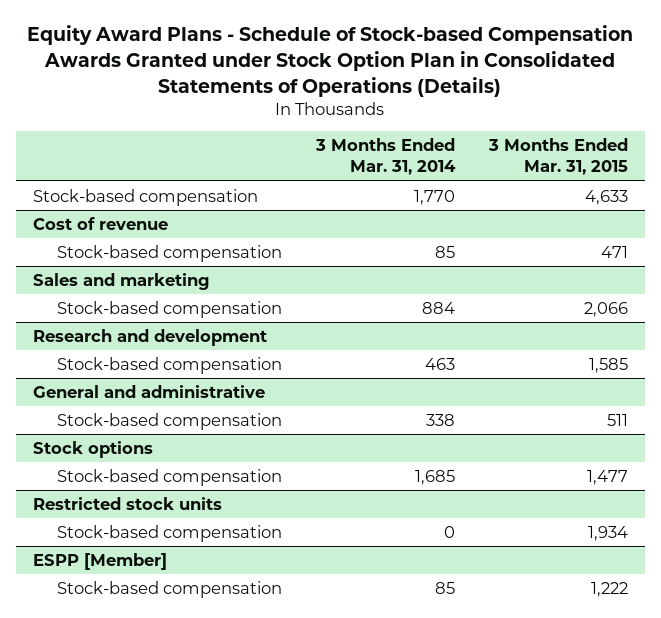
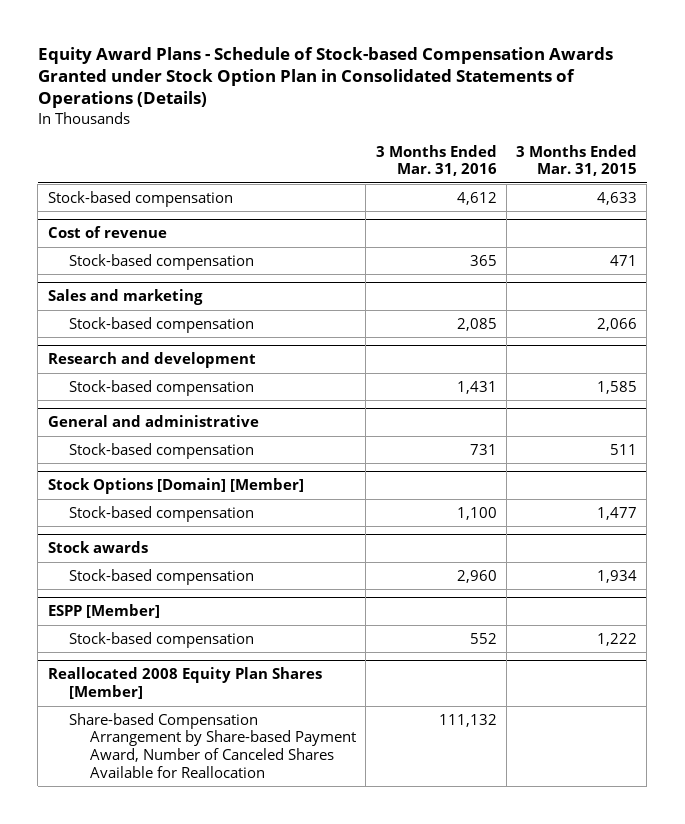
- | 3 Months Ended Mar. 31, 2014 | 3 Months Ended Mar. 31, 2015
+ | 3 Months Ended Mar. 31, 2016 | 3 Months Ended Mar. 31, 2015
- Stock options
+ Stock Options [Domain] [Member]
- Restricted stock units
+ Stock awards
+ Reallocated 2008 Equity Plan Shares [Member]
+ Share-based Compensation Arrangement by Share-based Payment Award, Number of Canceled Shares Available for Reallocation | 111,132 |

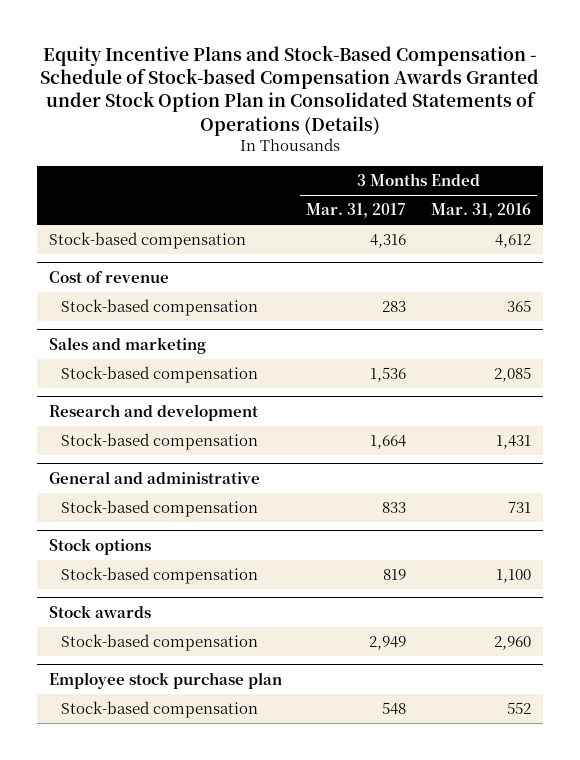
- Equity Award Plans - Schedule of Stock-based Compensation Awards Granted under Stock Option Plan in Consolidated Statements of Operations (Details)
+ Equity Incentive Plans and Stock-Based Compensation - Schedule of Stock-based Compensation Awards Granted under Stock Option Plan in Consolidated Statements of Operations (Details)
- | 3 Months Ended Mar. 31, 2016 | 3 Months Ended Mar. 31, 2015
+ | 3 Months Ended Mar. 31, 2017 | 3 Months Ended Mar. 31, 2016
- Stock Options [Domain] [Member]
+ Stock options
- ESPP [Member]
+ Employee stock purchase plan
- Reallocated 2008 Equity Plan Shares [Member]
- Share-based Compensation Arrangement by Share-based Payment Award, Number of Canceled Shares Available for Reallocation | 111,132 |

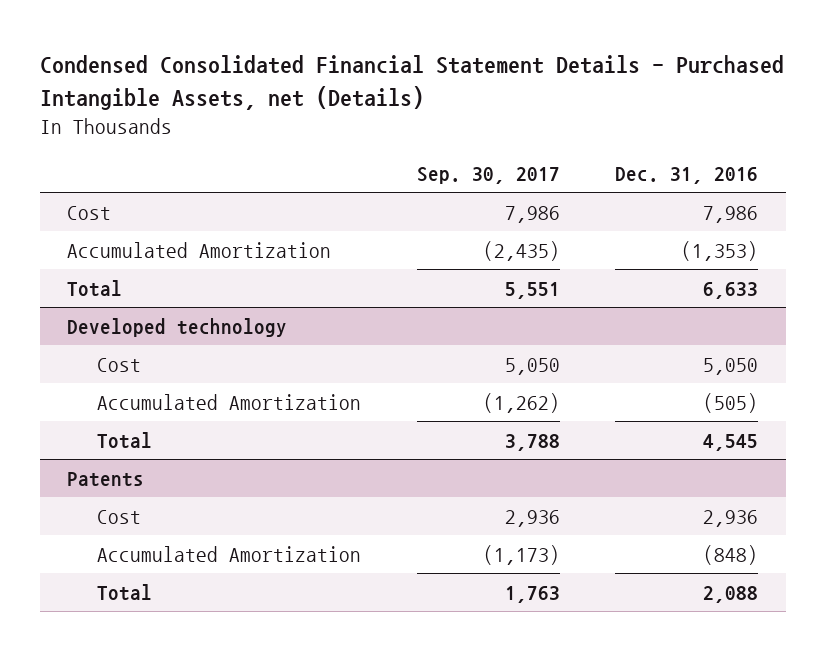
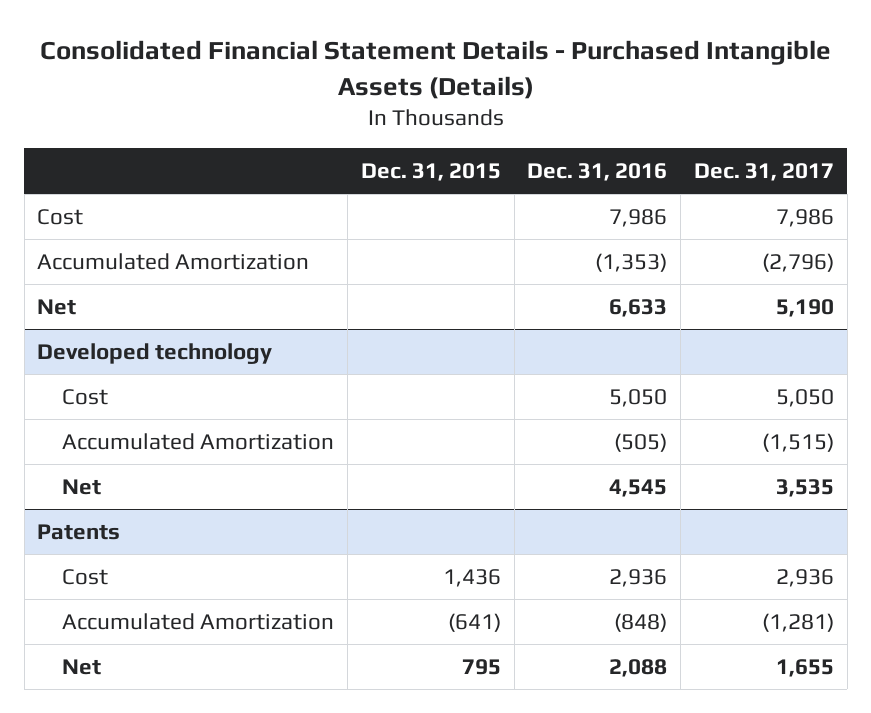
- Condensed Consolidated Financial Statement Details - Purchased Intangible Assets, net (Details)
+ Consolidated Financial Statement Details - Purchased Intangible Assets (Details)
- | Sep. 30, 2017 | Dec. 31, 2016
+ | Dec. 31, 2015 | Dec. 31, 2016 | Dec. 31, 2017
- Total | 5,551 | 6,633
+ Net | | 6,633 | 5,190
@ Developed technology
- Total | 3,788 | 4,545
+ Net | | 4,545 | 3,535
@ Patents
- Total | 1,763 | 2,088
+ Net | 795 | 2,088 | 1,655

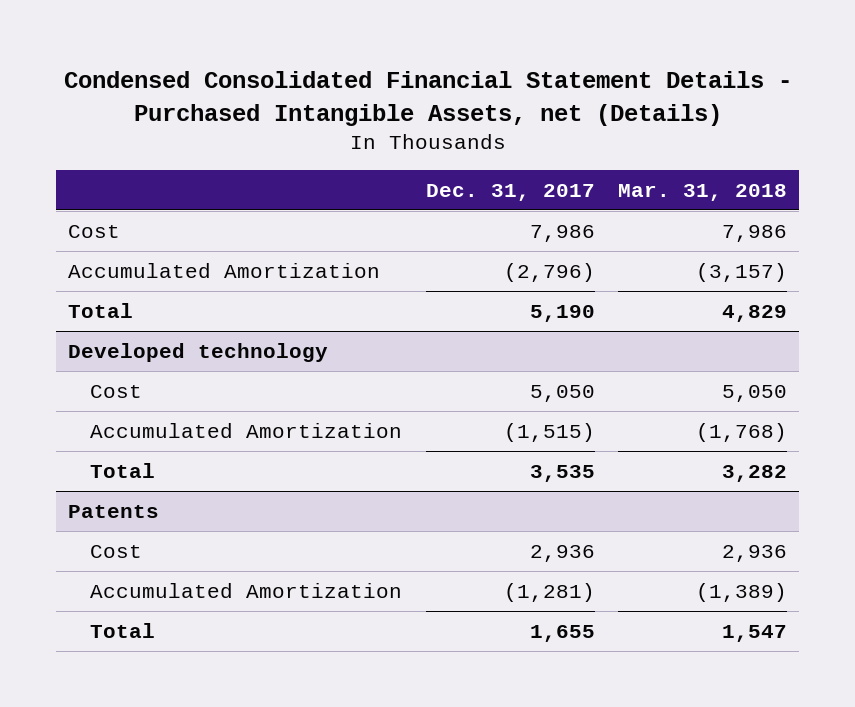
- Consolidated Financial Statement Details - Purchased Intangible Assets (Details)
+ Condensed Consolidated Financial Statement Details - Purchased Intangible Assets, net (Details)
- | Dec. 31, 2015 | Dec. 31, 2016 | Dec. 31, 2017
+ | Dec. 31, 2017 | Mar. 31, 2018
- Net | | 6,633 | 5,190
+ Total | 5,190 | 4,829
@ Developed technology
- Net | | 4,545 | 3,535
+ Total | 3,535 | 3,282
@ Patents
- Net | 795 | 2,088 | 1,655
+ Total | 1,655 | 1,547

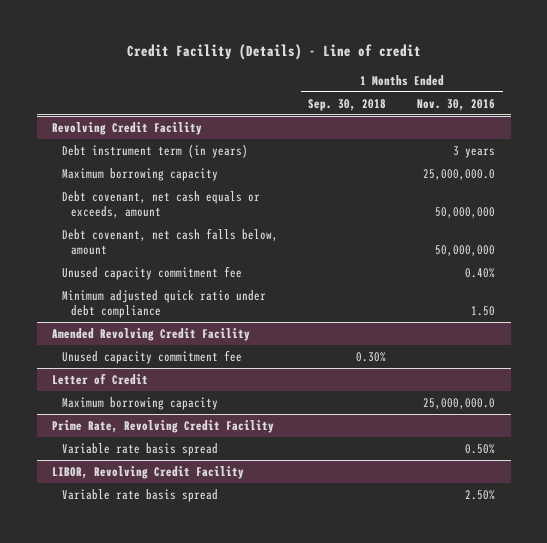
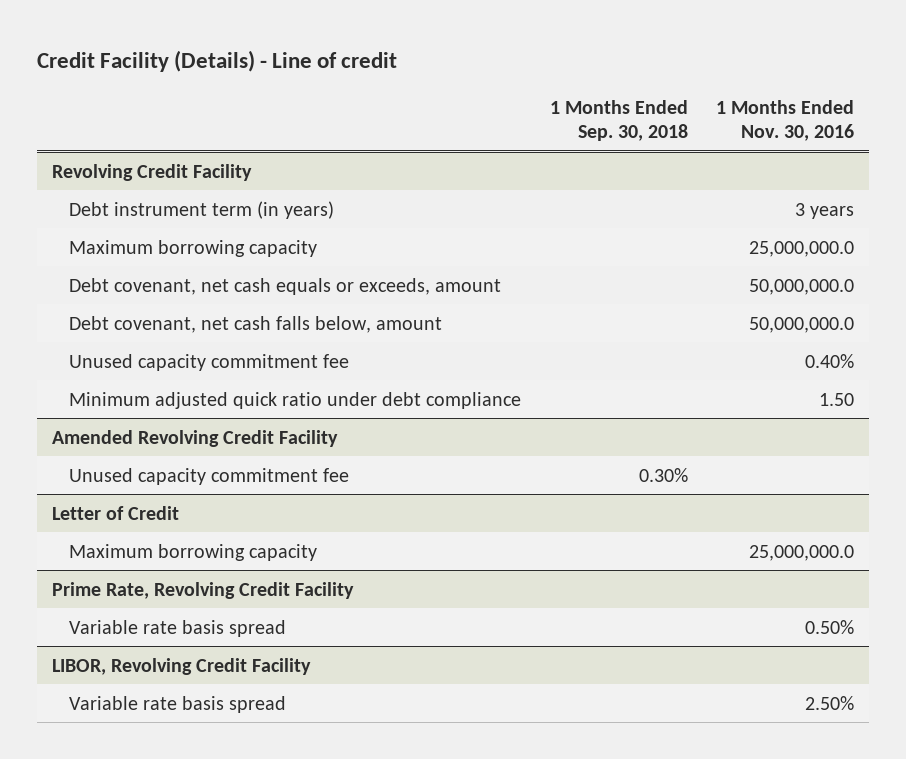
@ Revolving Credit Facility
- Debt covenant, net cash equals or exceeds, amount | | 50,000,000
- Debt covenant, net cash falls below, amount | | 50,000,000
+ Debt covenant, net cash equals or exceeds, amount | | 50,000,000.0
+ Debt covenant, net cash falls below, amount | | 50,000,000.0

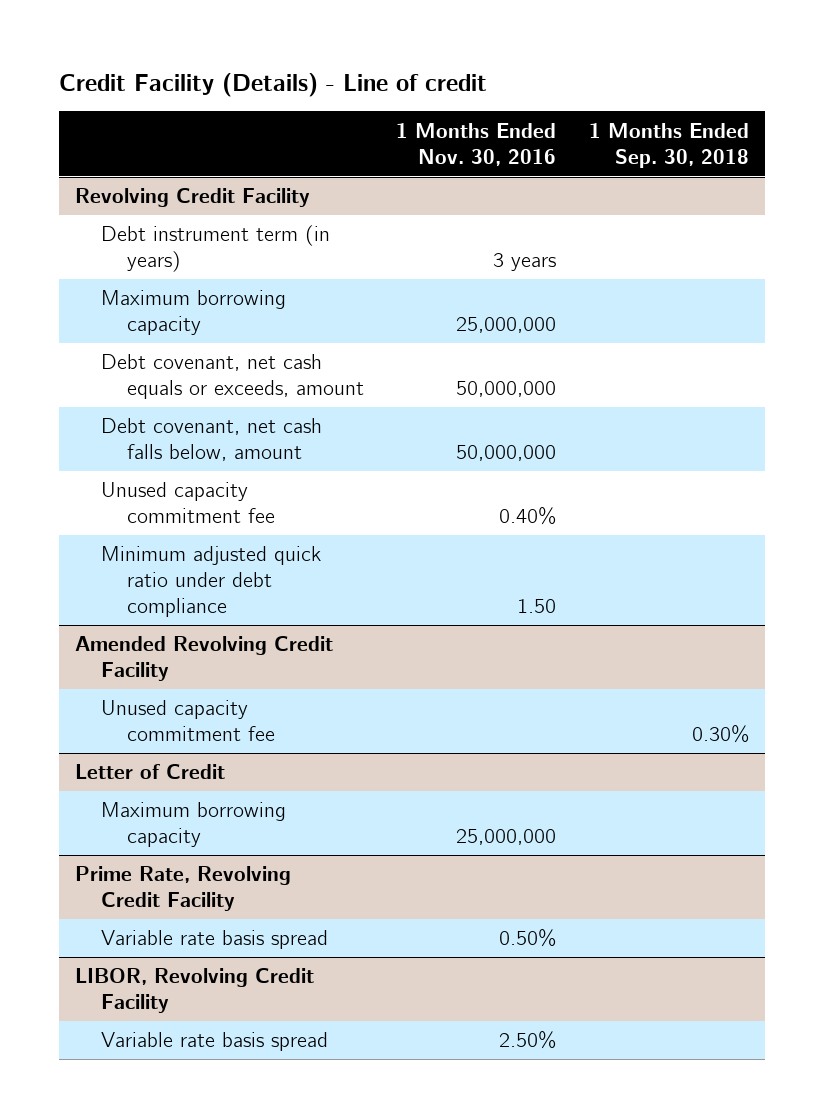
- | 1 Months Ended Sep. 30, 2018 | 1 Months Ended Nov. 30, 2016
+ | 1 Months Ended Nov. 30, 2016 | 1 Months Ended Sep. 30, 2018
@ Revolving Credit Facility
- Maximum borrowing capacity | | 25,000,000.0
- Debt covenant, net cash equals or exceeds, amount | | 50,000,000.0
- Debt covenant, net cash falls below, amount | | 50,000,000.0
+ Maximum borrowing capacity | 25,000,000 |
+ Debt covenant, net cash equals or exceeds, amount | 50,000,000 |
+ Debt covenant, net cash falls below, amount | 50,000,000 |
@ Letter of Credit
- Maximum borrowing capacity | | 25,000,000.0
+ Maximum borrowing capacity | 25,000,000 |

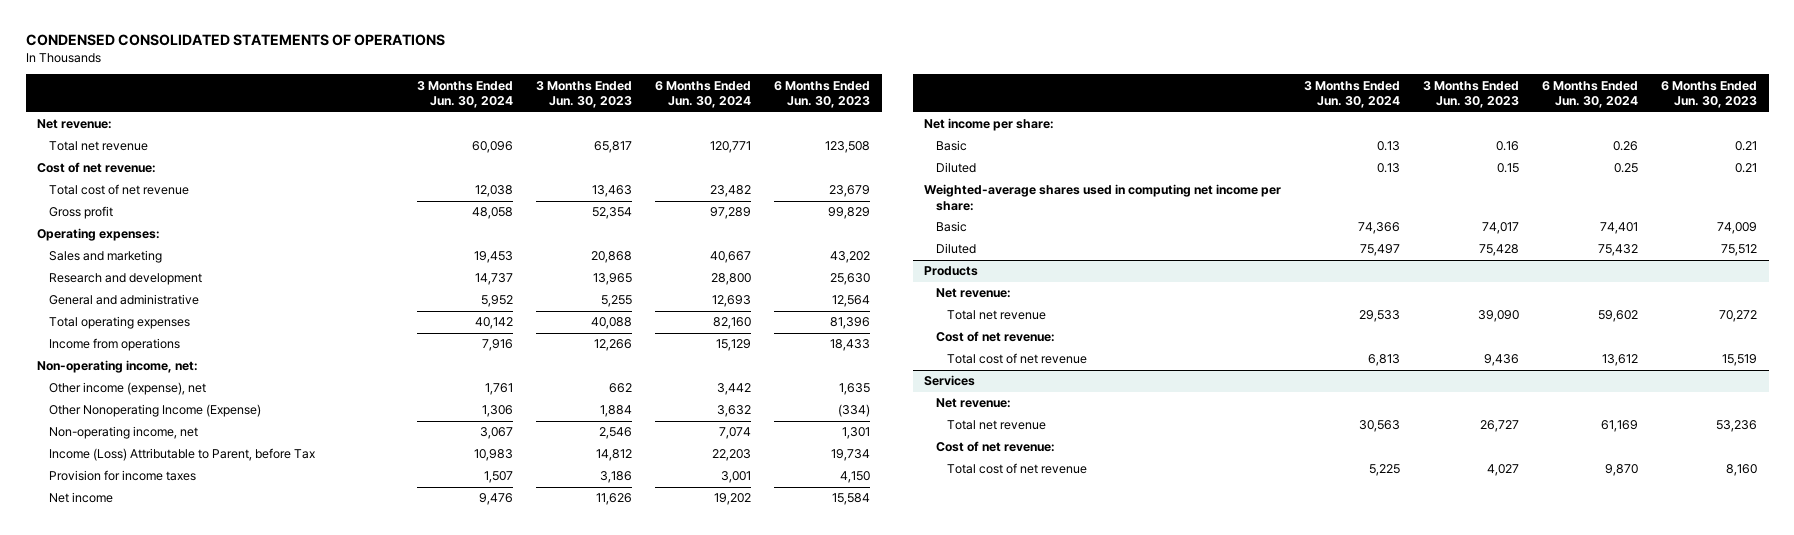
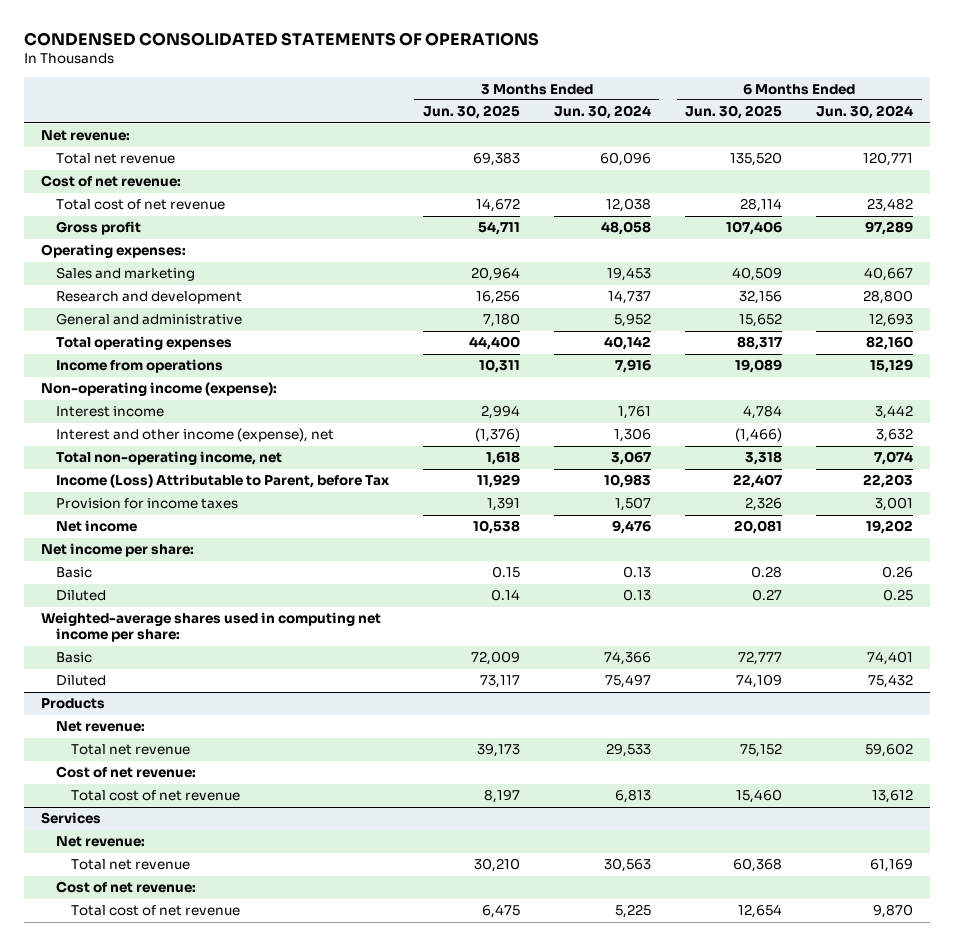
- | 3 Months Ended Jun. 30, 2024 | 3 Months Ended Jun. 30, 2023 | 6 Months Ended Jun. 30, 2024 | 6 Months Ended Jun. 30, 2023
+ | 3 Months Ended Jun. 30, 2025 | 3 Months Ended Jun. 30, 2024 | 6 Months Ended Jun. 30, 2025 | 6 Months Ended Jun. 30, 2024
- Non-operating income, net:
- Other income (expense), net | 1,761 | 662 | 3,442 | 1,635
- Other Nonoperating Income (Expense) | 1,306 | 1,884 | 3,632 | (334)
- Non-operating income, net | 3,067 | 2,546 | 7,074 | 1,301
+ Non-operating income (expense):
+ Interest income | 2,994 | 1,761 | 4,784 | 3,442
+ Interest and other income (expense), net | (1,376) | 1,306 | (1,466) | 3,632
+ Total non-operating income, net | 1,618 | 3,067 | 3,318 | 7,074

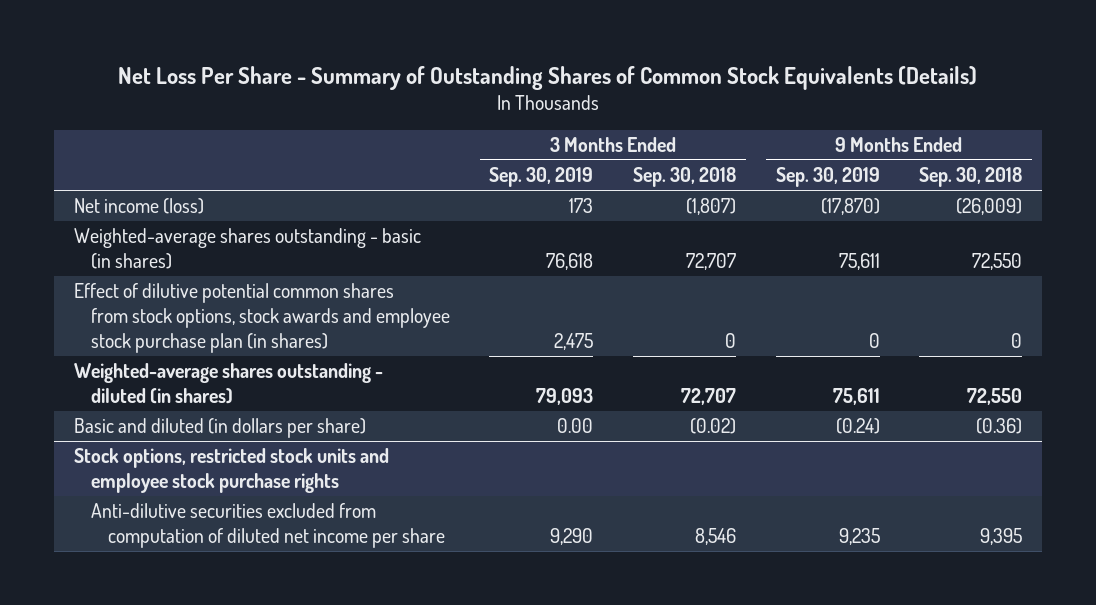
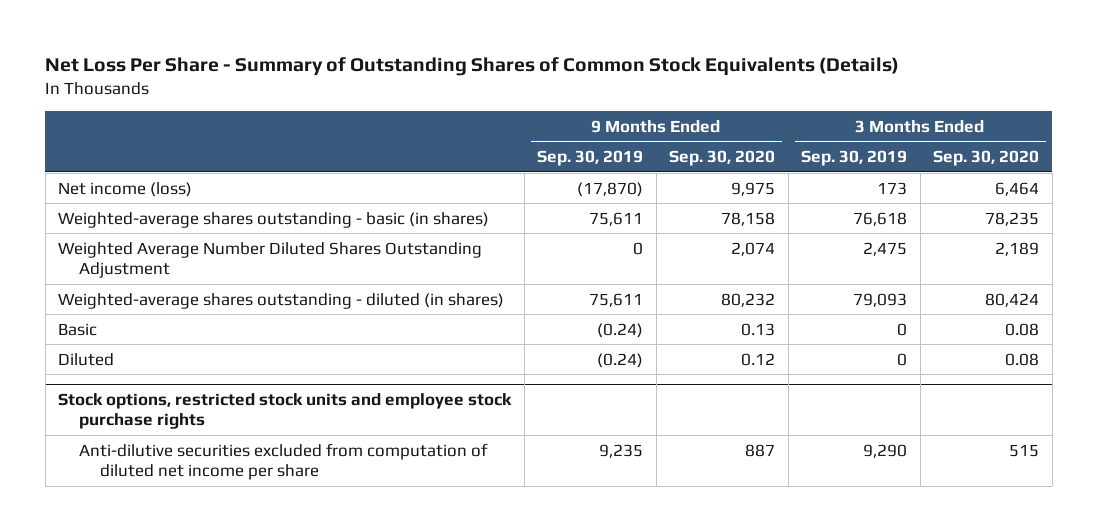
- | 3 Months Ended Sep. 30, 2019 | 3 Months Ended Sep. 30, 2018 | 9 Months Ended Sep. 30, 2019 | 9 Months Ended Sep. 30, 2018
+ | 9 Months Ended Sep. 30, 2019 | 9 Months Ended Sep. 30, 2020 | 3 Months Ended Sep. 30, 2019 | 3 Months Ended Sep. 30, 2020
- Effect of dilutive potential common shares from stock options, stock awards and employee stock purchase plan (in shares) | 2,475 | 0 | 0 | 0
+ Weighted Average Number Diluted Shares Outstanding Adjustment | 0 | 2,074 | 2,475 | 2,189
- Basic and diluted (in dollars per share) | 0.00 | (0.02) | (0.24) | (0.36)
+ Basic | (0.24) | 0.13 | 0 | 0.08
+ Diluted | (0.24) | 0.12 | 0 | 0.08

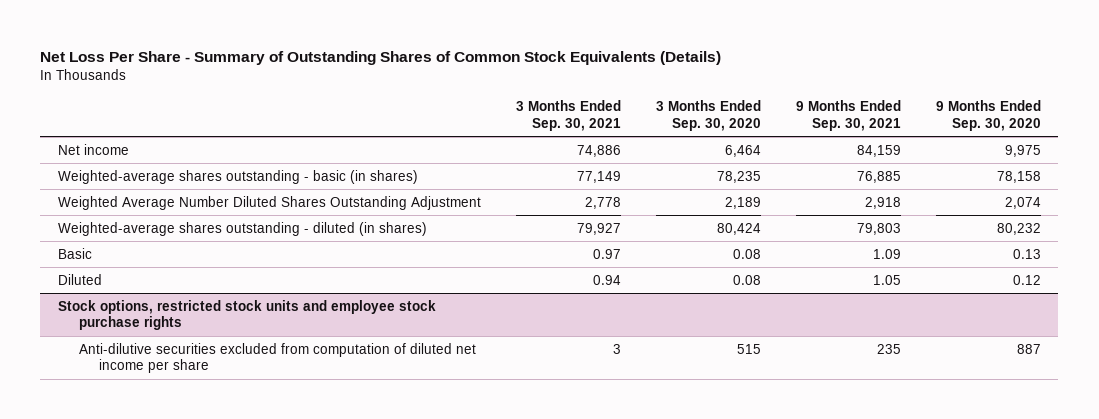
- | 9 Months Ended Sep. 30, 2019 | 9 Months Ended Sep. 30, 2020 | 3 Months Ended Sep. 30, 2019 | 3 Months Ended Sep. 30, 2020
+ | 3 Months Ended Sep. 30, 2021 | 3 Months Ended Sep. 30, 2020 | 9 Months Ended Sep. 30, 2021 | 9 Months Ended Sep. 30, 2020
- Net income (loss) | (17,870) | 9,975 | 173 | 6,464
+ Net income | 74,886 | 6,464 | 84,159 | 9,975

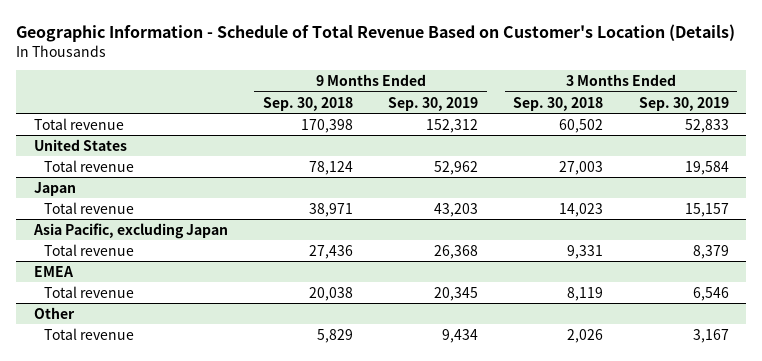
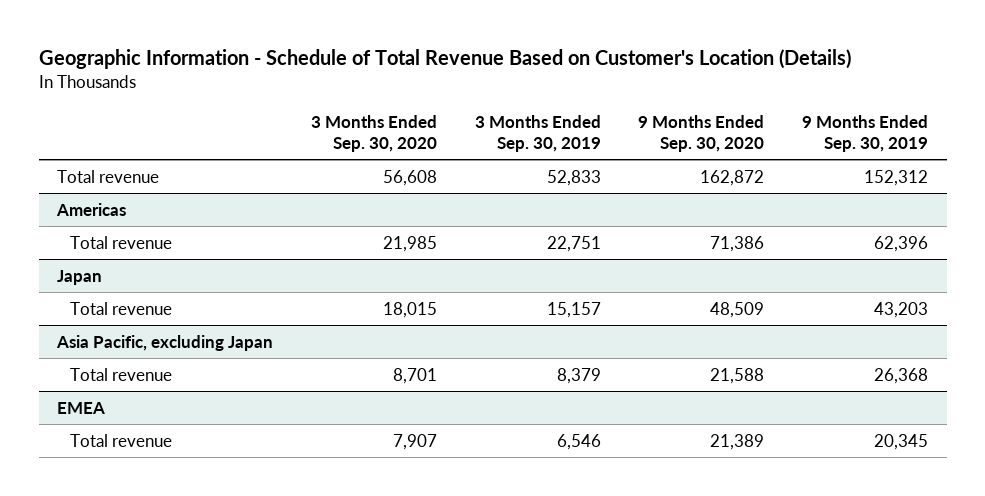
- | 9 Months Ended Sep. 30, 2018 | 9 Months Ended Sep. 30, 2019 | 3 Months Ended Sep. 30, 2018 | 3 Months Ended Sep. 30, 2019
+ | 3 Months Ended Sep. 30, 2020 | 3 Months Ended Sep. 30, 2019 | 9 Months Ended Sep. 30, 2020 | 9 Months Ended Sep. 30, 2019
- United States
- Total revenue | 78,124 | 52,962 | 27,003 | 19,584
+ Americas
+ Total revenue | 21,985 | 22,751 | 71,386 | 62,396
- Other
- Total revenue | 5,829 | 9,434 | 2,026 | 3,167

